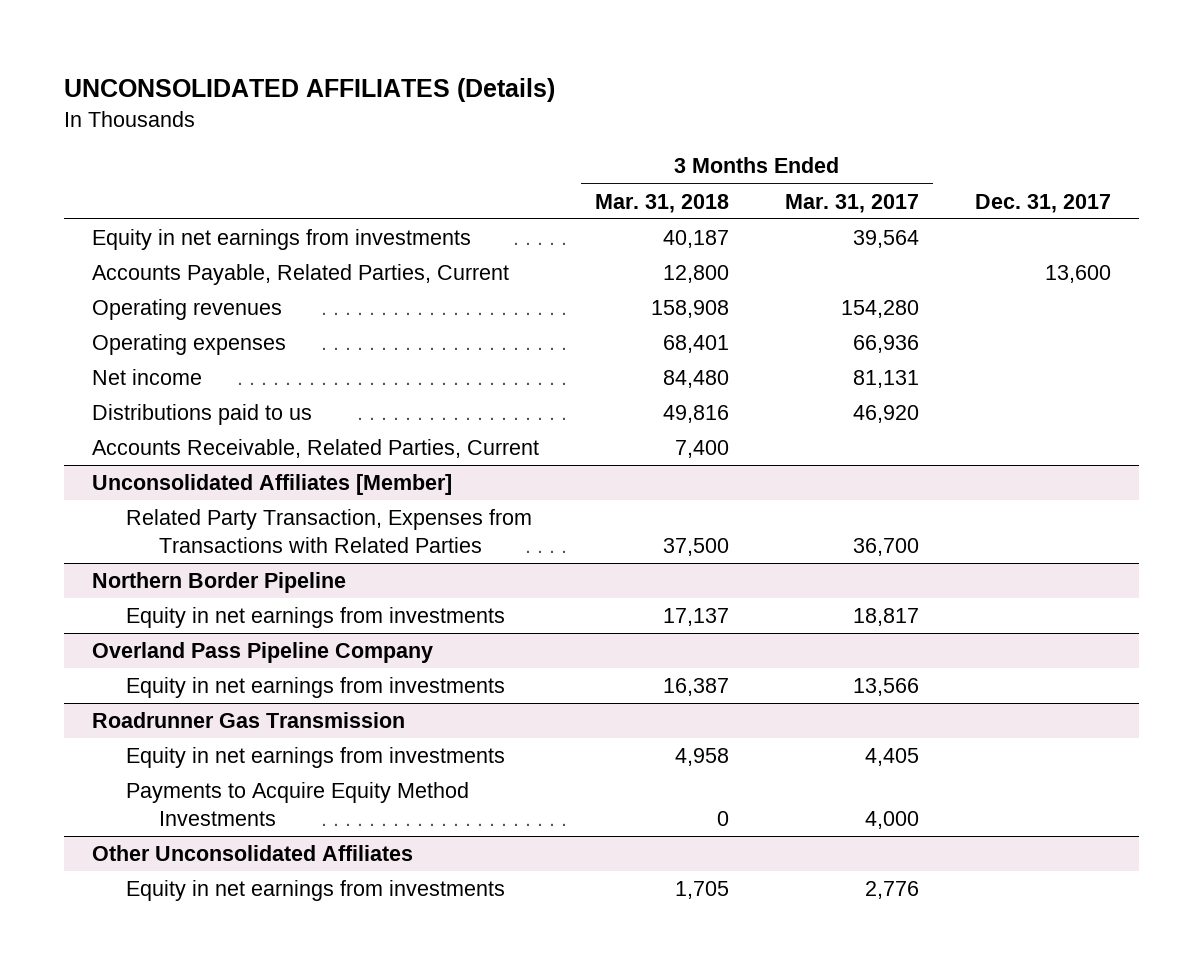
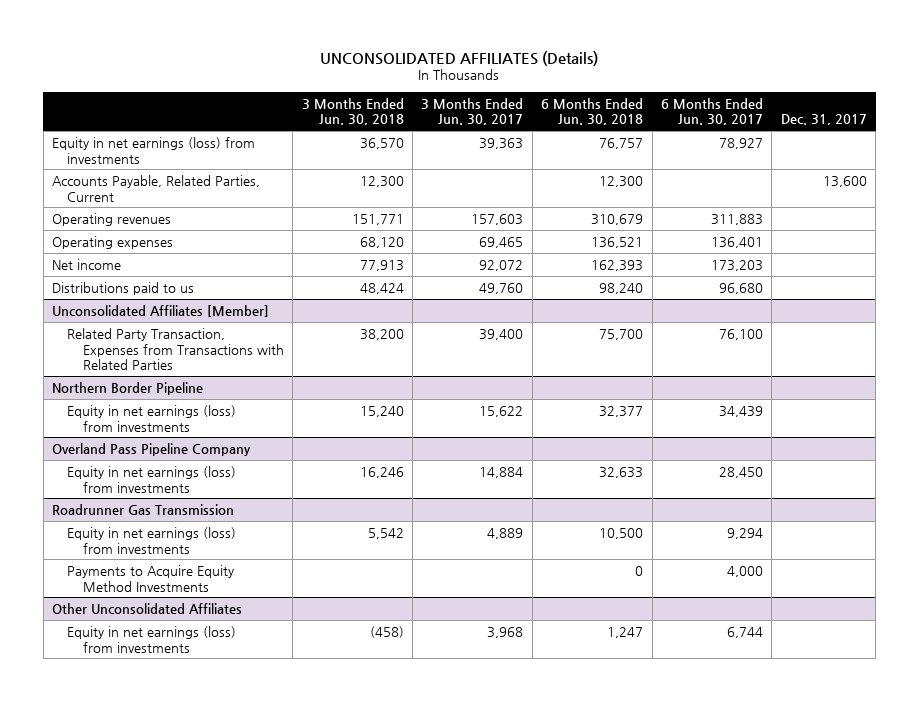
- | 3 Months Ended Mar. 31, 2018 | 3 Months Ended Mar. 31, 2017 | Dec. 31, 2017
+ | 3 Months Ended Jun. 30, 2018 | 3 Months Ended Jun. 30, 2017 | 6 Months Ended Jun. 30, 2018 | 6 Months Ended Jun. 30, 2017 | Dec. 31, 2017
- Equity in net earnings from investments | 40,187 | 39,564 |
+ Equity in net earnings (loss) from investments | 36,570 | 39,363 | 76,757 | 78,927 |
- Accounts Receivable, Related Parties, Current | 7,400 | |
@ Northern Border Pipeline
- Equity in net earnings from investments | 17,137 | 18,817 |
+ Equity in net earnings (loss) from investments | 15,240 | 15,622 | 32,377 | 34,439 |
@ Overland Pass Pipeline Company
- Equity in net earnings from investments | 16,387 | 13,566 |
+ Equity in net earnings (loss) from investments | 16,246 | 14,884 | 32,633 | 28,450 |
@ Roadrunner Gas Transmission
- Equity in net earnings from investments | 4,958 | 4,405 |
+ Equity in net earnings (loss) from investments | 5,542 | 4,889 | 10,500 | 9,294 |
@ Other Unconsolidated Affiliates
- Equity in net earnings from investments | 1,705 | 2,776 |
+ Equity in net earnings (loss) from investments | (458) | 3,968 | 1,247 | 6,744 |

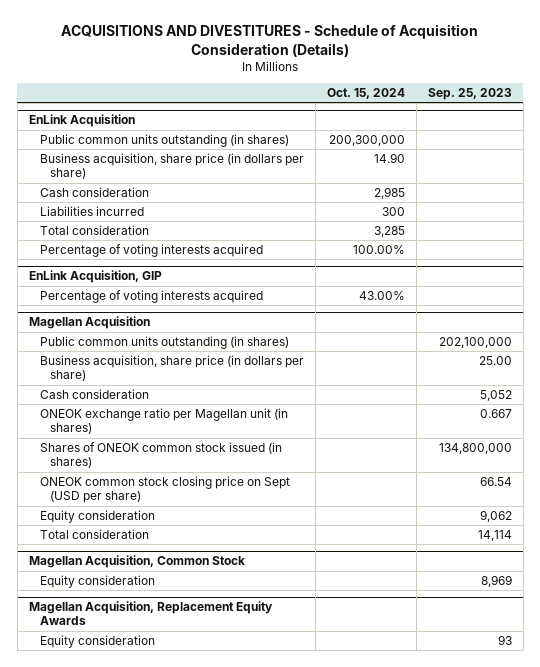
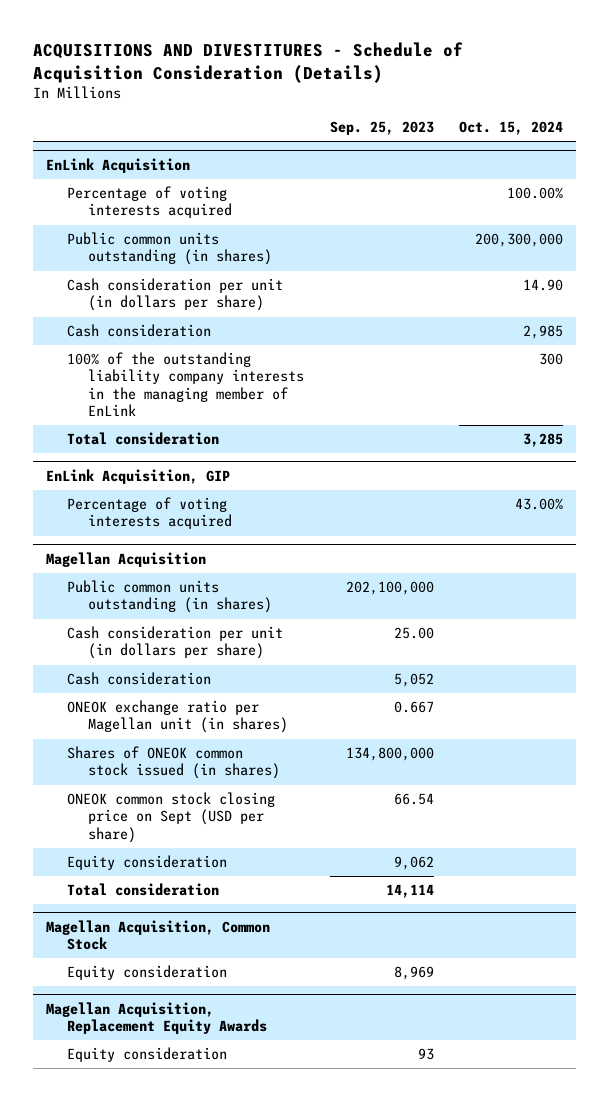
- | Oct. 15, 2024 | Sep. 25, 2023
+ | Sep. 25, 2023 | Oct. 15, 2024
@ EnLink Acquisition
moved up: Percentage of voting interests acquired | | 100.00%
- Business acquisition, share price (in dollars per share) | 14.90 |
+ Cash consideration per unit (in dollars per share) | | 14.90
- Liabilities incurred | 300 |
+ 100% of the outstanding liability company interests in the managing member of EnLink | | 300
@ Magellan Acquisition
- Business acquisition, share price (in dollars per share) | | 25.00
+ Cash consideration per unit (in dollars per share) | 25.00 |

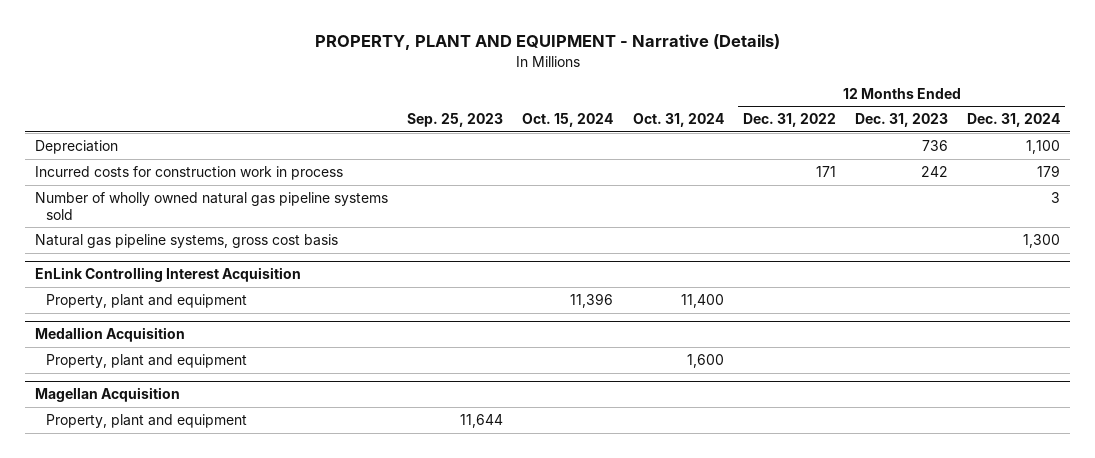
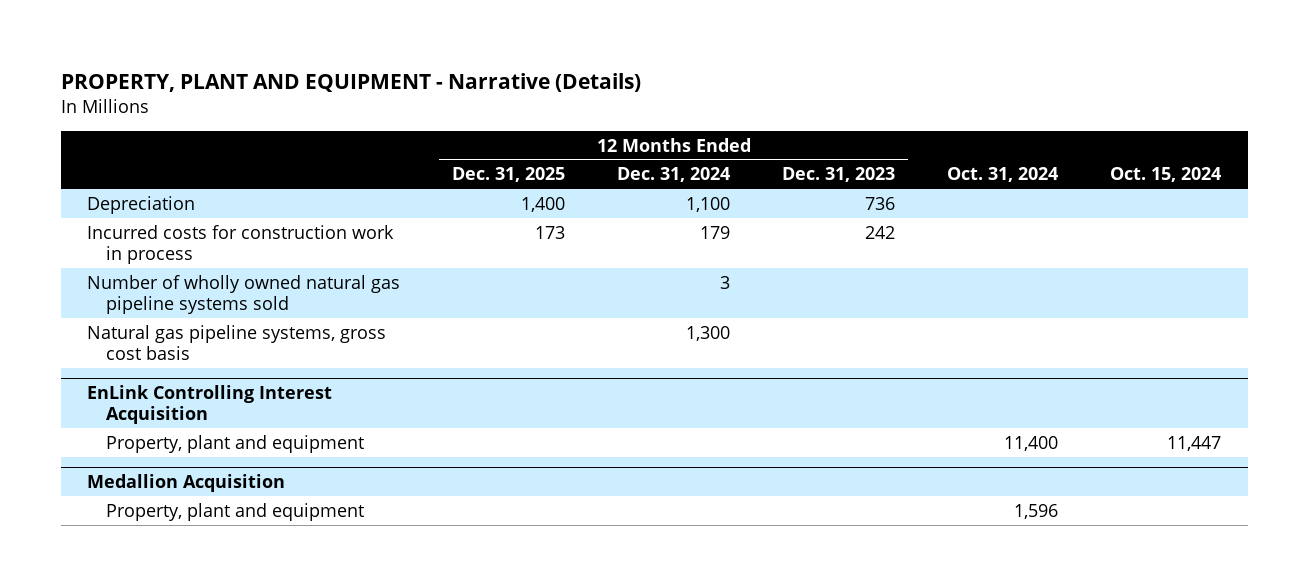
- | Sep. 25, 2023 | Oct. 15, 2024 | Oct. 31, 2024 | 12 Months Ended Dec. 31, 2022 | 12 Months Ended Dec. 31, 2023 | 12 Months Ended Dec. 31, 2024
+ | 12 Months Ended Dec. 31, 2025 | 12 Months Ended Dec. 31, 2024 | 12 Months Ended Dec. 31, 2023 | Oct. 31, 2024 | Oct. 15, 2024
@ EnLink Controlling Interest Acquisition
- Property, plant and equipment | | 11,396 | 11,400 | | |
+ Property, plant and equipment | | | | 11,400 | 11,447
@ Medallion Acquisition
- Property, plant and equipment | | | 1,600 | | |
- Magellan Acquisition
- Property, plant and equipment | 11,644 | | | | |
@ Medallion Acquisition
+ Property, plant and equipment | | | | 1,596 |

